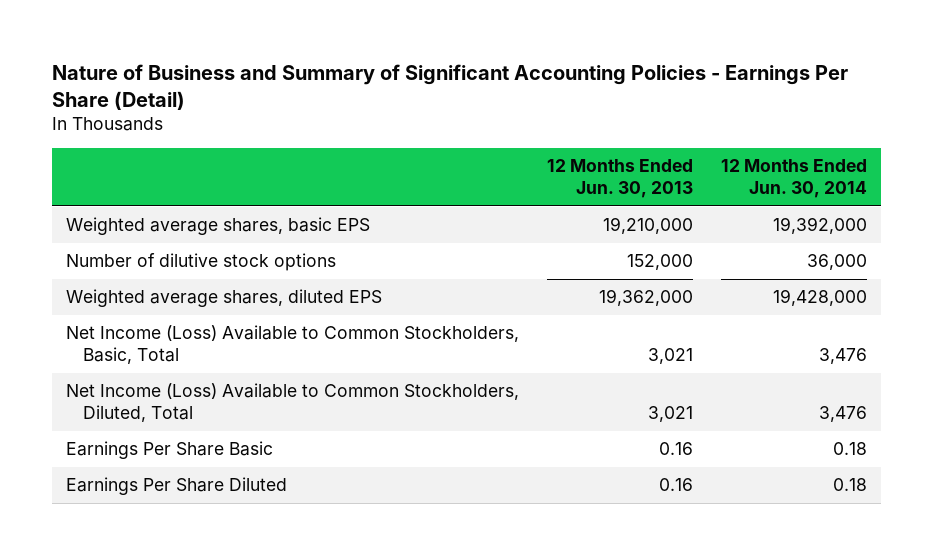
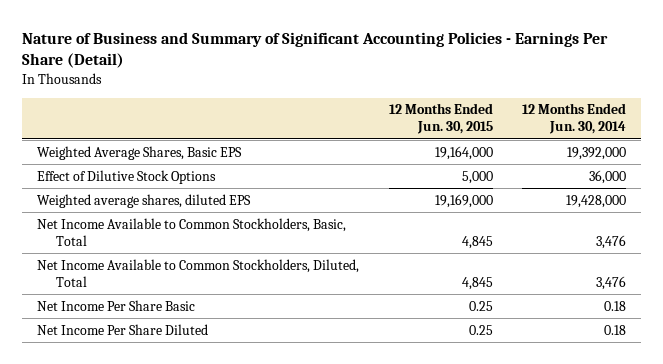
- | 12 Months Ended Jun. 30, 2013 | 12 Months Ended Jun. 30, 2014
+ | 12 Months Ended Jun. 30, 2015 | 12 Months Ended Jun. 30, 2014
- Weighted average shares, basic EPS | 19,210,000 | 19,392,000
- Number of dilutive stock options | 152,000 | 36,000
+ Weighted Average Shares, Basic EPS | 19,164,000 | 19,392,000
+ Effect of Dilutive Stock Options | 5,000 | 36,000
- Net Income (Loss) Available to Common Stockholders, Basic, Total | 3,021 | 3,476
- Net Income (Loss) Available to Common Stockholders, Diluted, Total | 3,021 | 3,476
- Earnings Per Share Basic | 0.16 | 0.18
- Earnings Per Share Diluted | 0.16 | 0.18
+ Net Income Available to Common Stockholders, Basic, Total | 4,845 | 3,476
+ Net Income Available to Common Stockholders, Diluted, Total | 4,845 | 3,476
+ Net Income Per Share Basic | 0.25 | 0.18
+ Net Income Per Share Diluted | 0.25 | 0.18

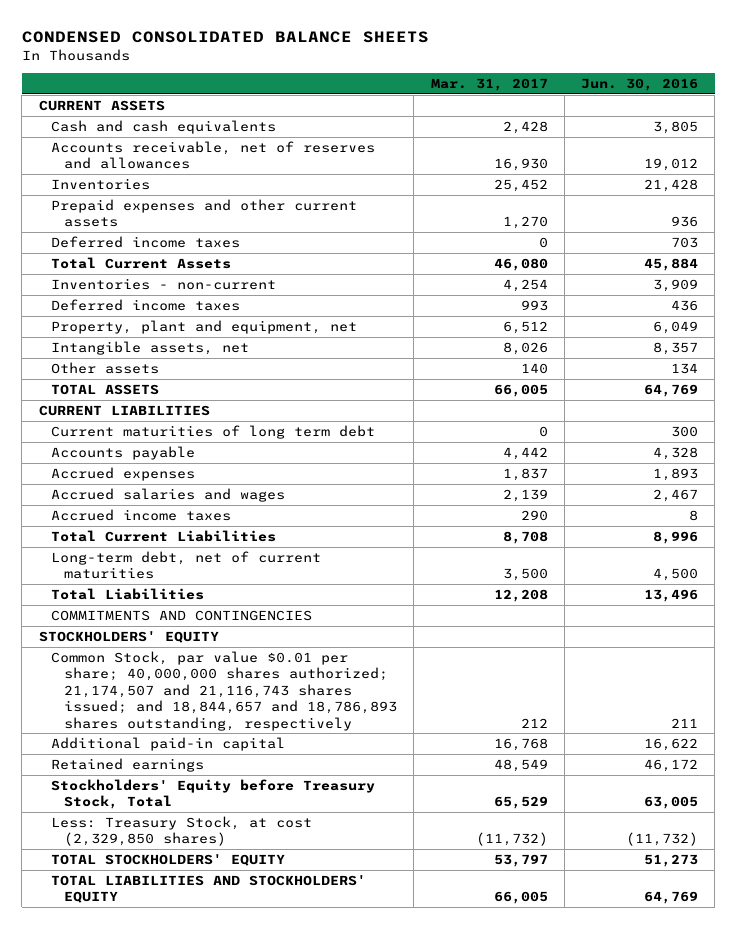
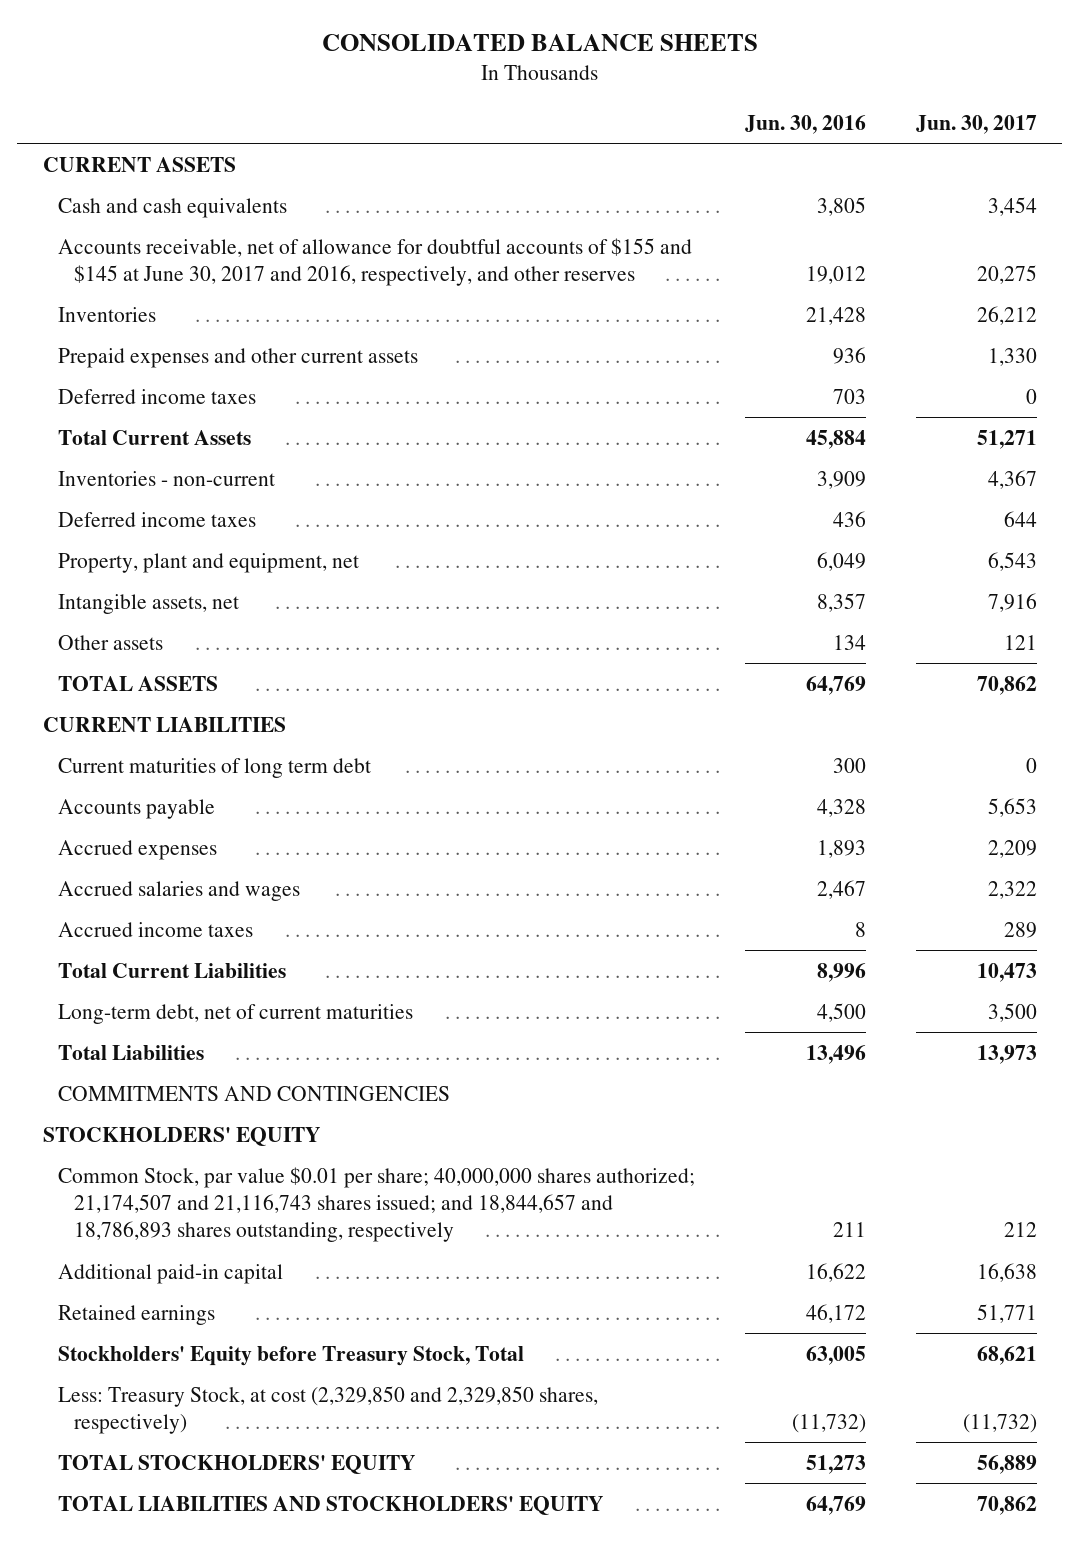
- CONDENSED CONSOLIDATED BALANCE SHEETS
+ CONSOLIDATED BALANCE SHEETS
- | Mar. 31, 2017 | Jun. 30, 2016
+ | Jun. 30, 2016 | Jun. 30, 2017
- Accounts receivable, net of reserves and allowances | 16,930 | 19,012
+ Accounts receivable, net of allowance for doubtful accounts of $155 and $145 at June 30, 2017 and 2016, respectively, and other reserves | 19,012 | 20,275
- Less: Treasury Stock, at cost (2,329,850 shares) | (11,732) | (11,732)
+ Less: Treasury Stock, at cost (2,329,850 and 2,329,850 shares, respectively) | (11,732) | (11,732)

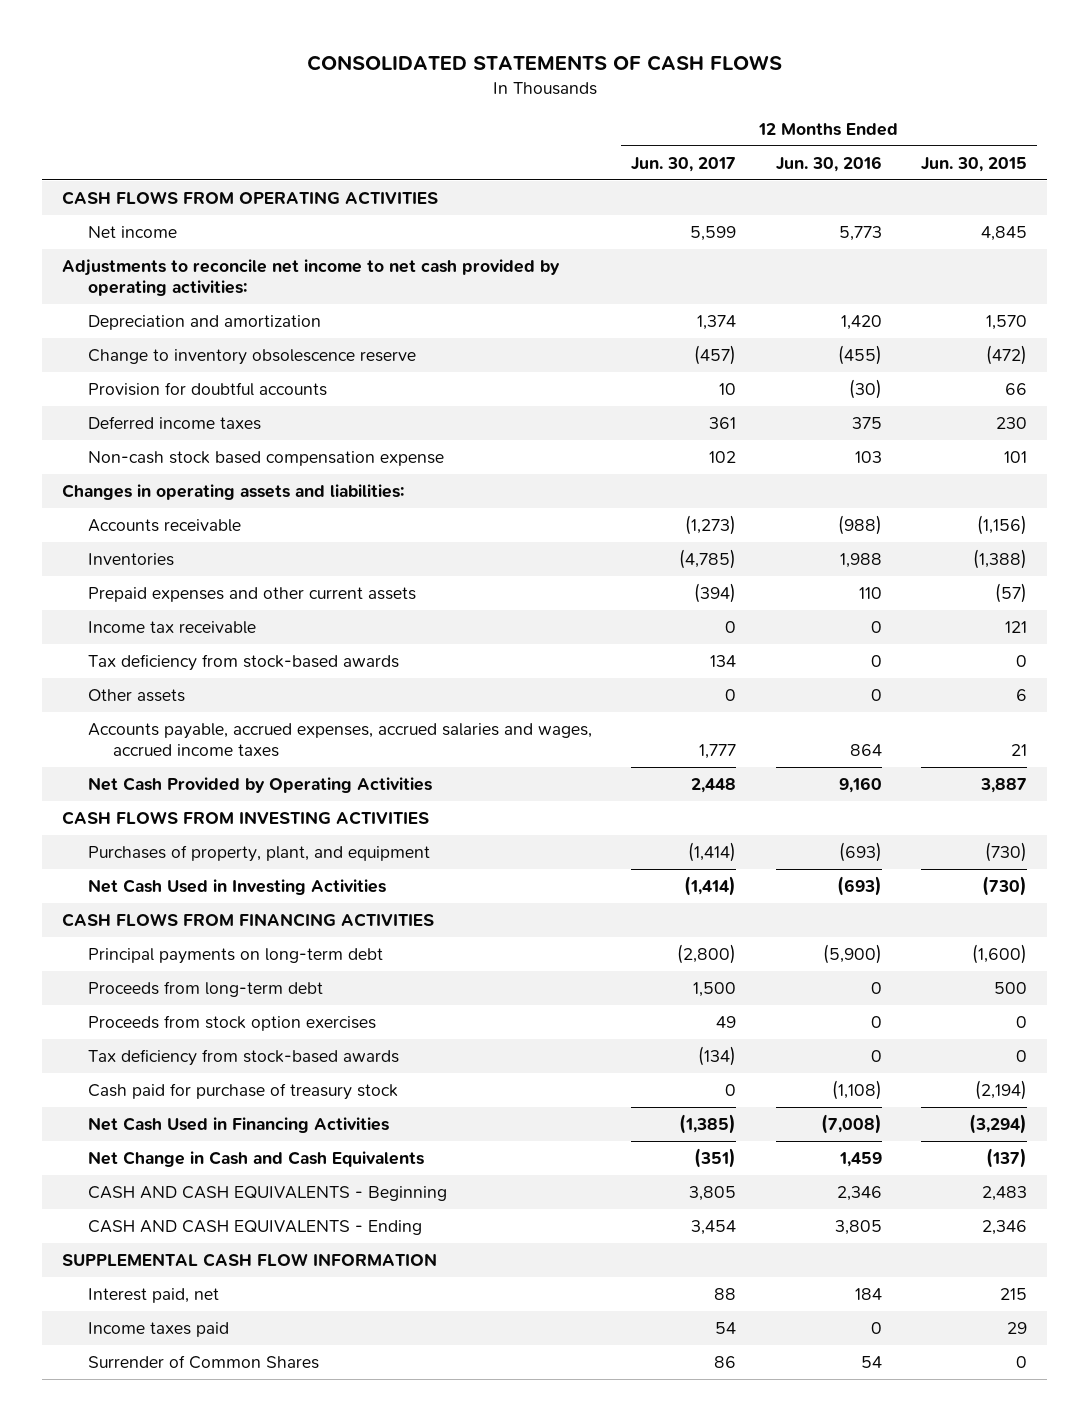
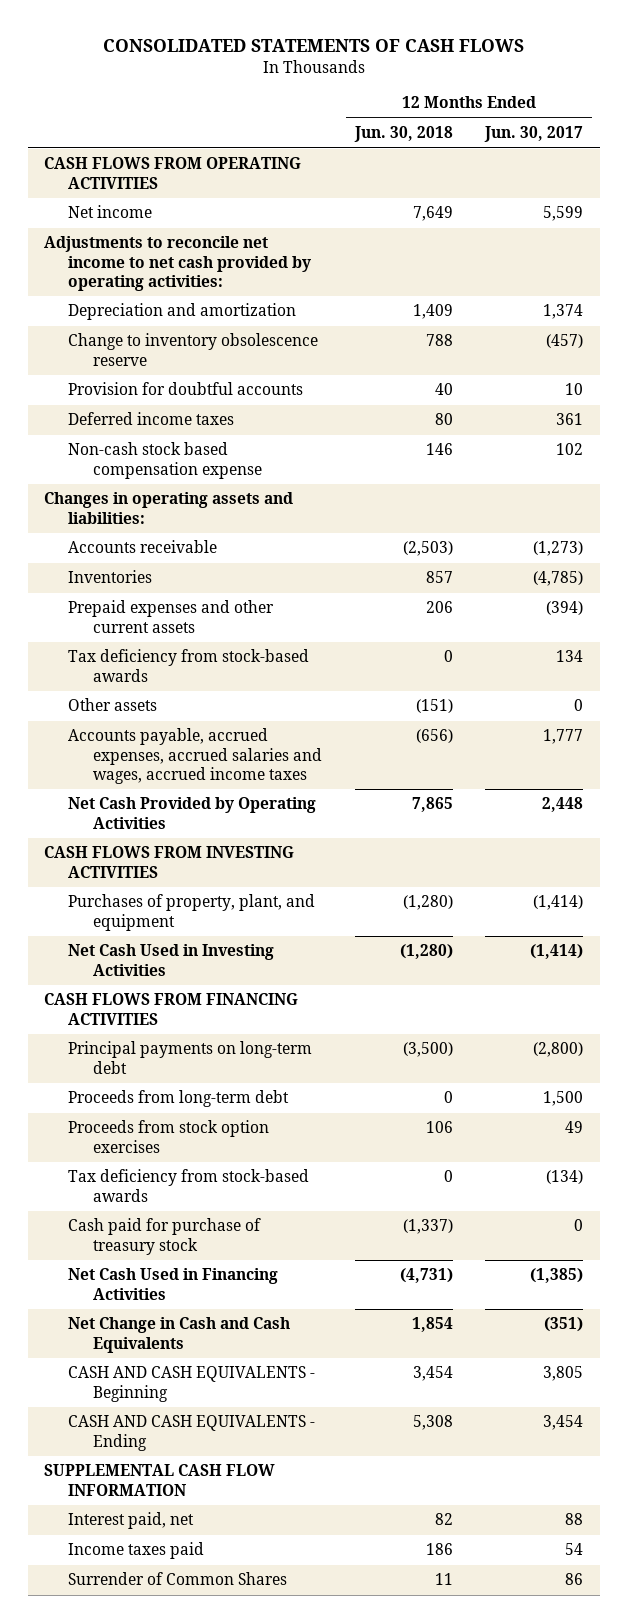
- | 12 Months Ended Jun. 30, 2017 | 12 Months Ended Jun. 30, 2016 | 12 Months Ended Jun. 30, 2015
+ | 12 Months Ended Jun. 30, 2018 | 12 Months Ended Jun. 30, 2017
- Income tax receivable | 0 | 0 | 121

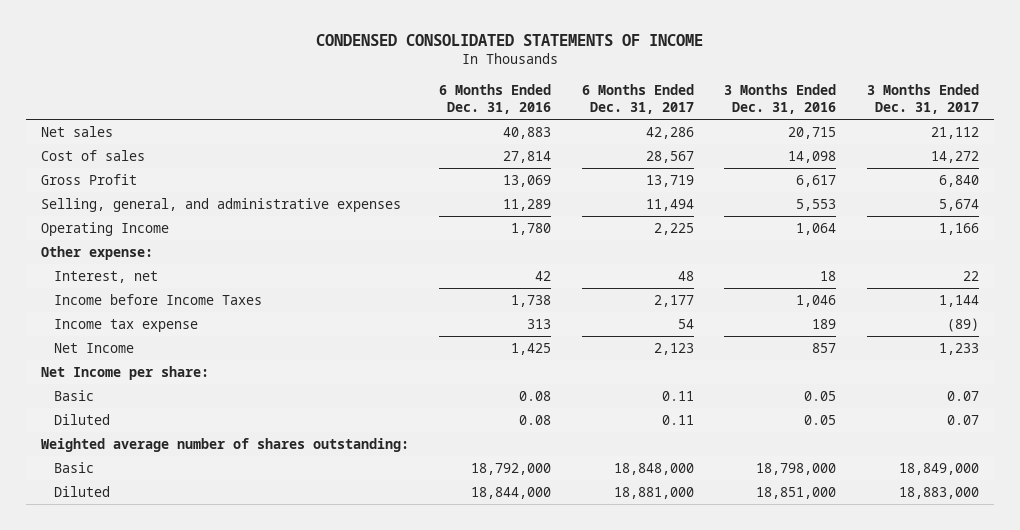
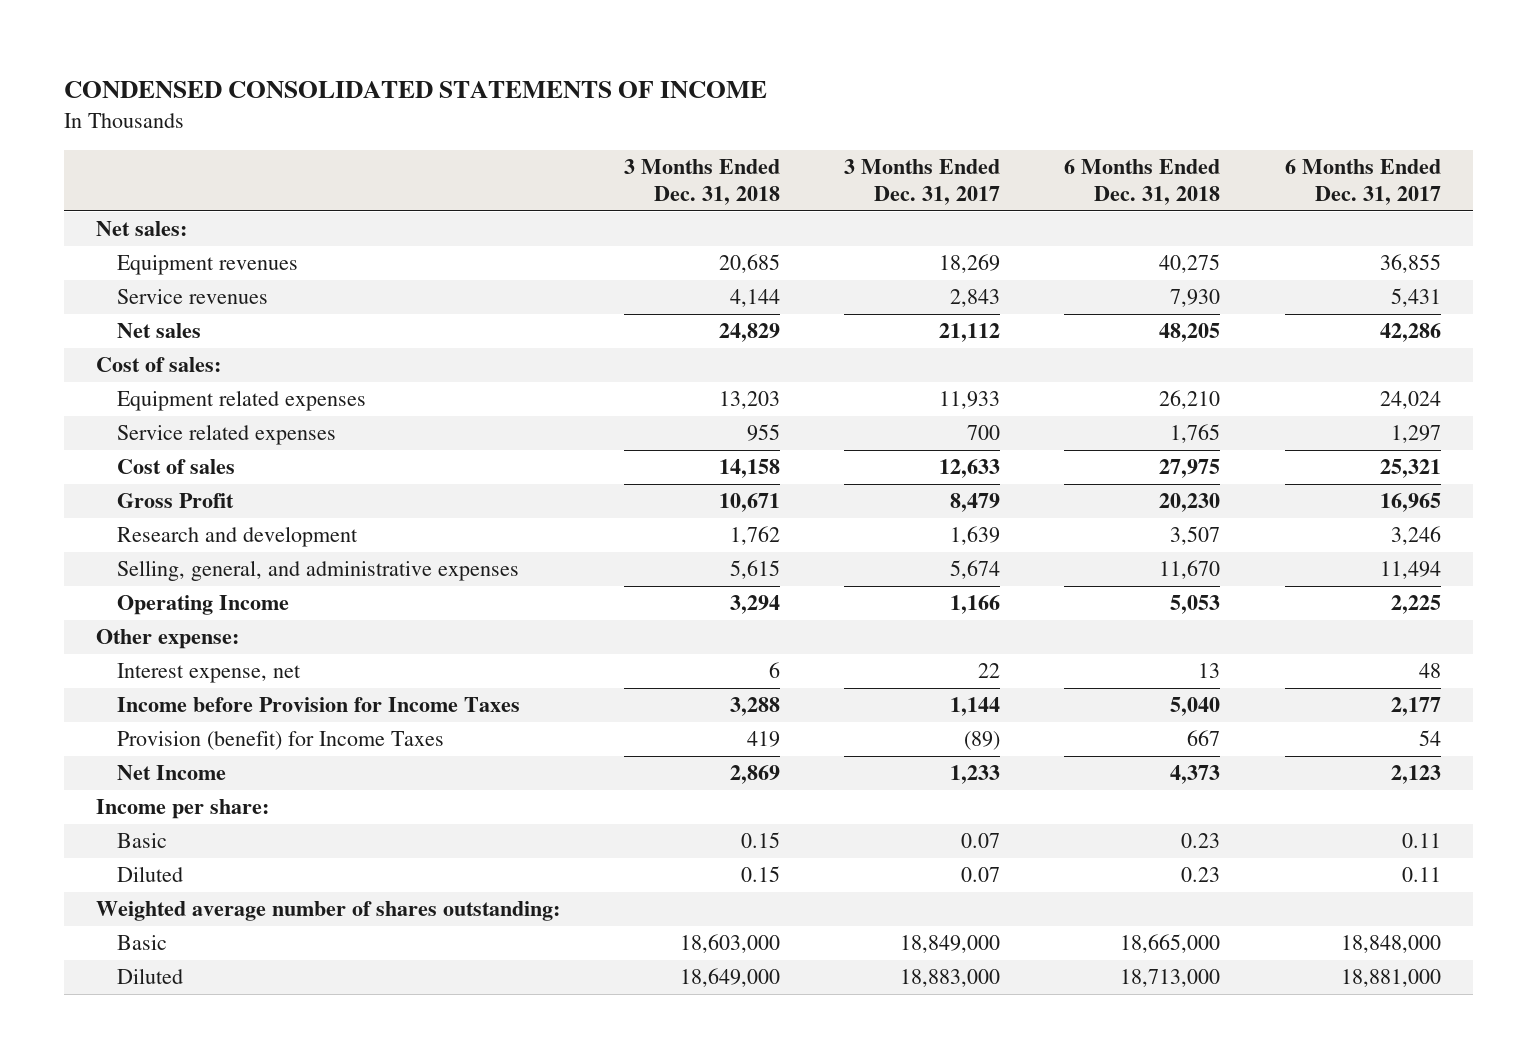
- | 6 Months Ended Dec. 31, 2016 | 6 Months Ended Dec. 31, 2017 | 3 Months Ended Dec. 31, 2016 | 3 Months Ended Dec. 31, 2017
+ | 3 Months Ended Dec. 31, 2018 | 3 Months Ended Dec. 31, 2017 | 6 Months Ended Dec. 31, 2018 | 6 Months Ended Dec. 31, 2017
+ Net sales:
+ Equipment revenues | 20,685 | 18,269 | 40,275 | 36,855
+ Service revenues | 4,144 | 2,843 | 7,930 | 5,431
- Cost of sales | 27,814 | 28,567 | 14,098 | 14,272
- Gross Profit | 13,069 | 13,719 | 6,617 | 6,840
+ Cost of sales:
+ Equipment related expenses | 13,203 | 11,933 | 26,210 | 24,024
+ Service related expenses | 955 | 700 | 1,765 | 1,297
+ Cost of sales | 14,158 | 12,633 | 27,975 | 25,321
+ Gross Profit | 10,671 | 8,479 | 20,230 | 16,965
+ Research and development | 1,762 | 1,639 | 3,507 | 3,246
- Interest, net | 42 | 48 | 18 | 22
- Income before Income Taxes | 1,738 | 2,177 | 1,046 | 1,144
- Income tax expense | 313 | 54 | 189 | (89)
+ Interest expense, net | 6 | 22 | 13 | 48
+ Income before Provision for Income Taxes | 3,288 | 1,144 | 5,040 | 2,177
+ Provision (benefit) for Income Taxes | 419 | (89) | 667 | 54
- Net Income per share:
+ Income per share:

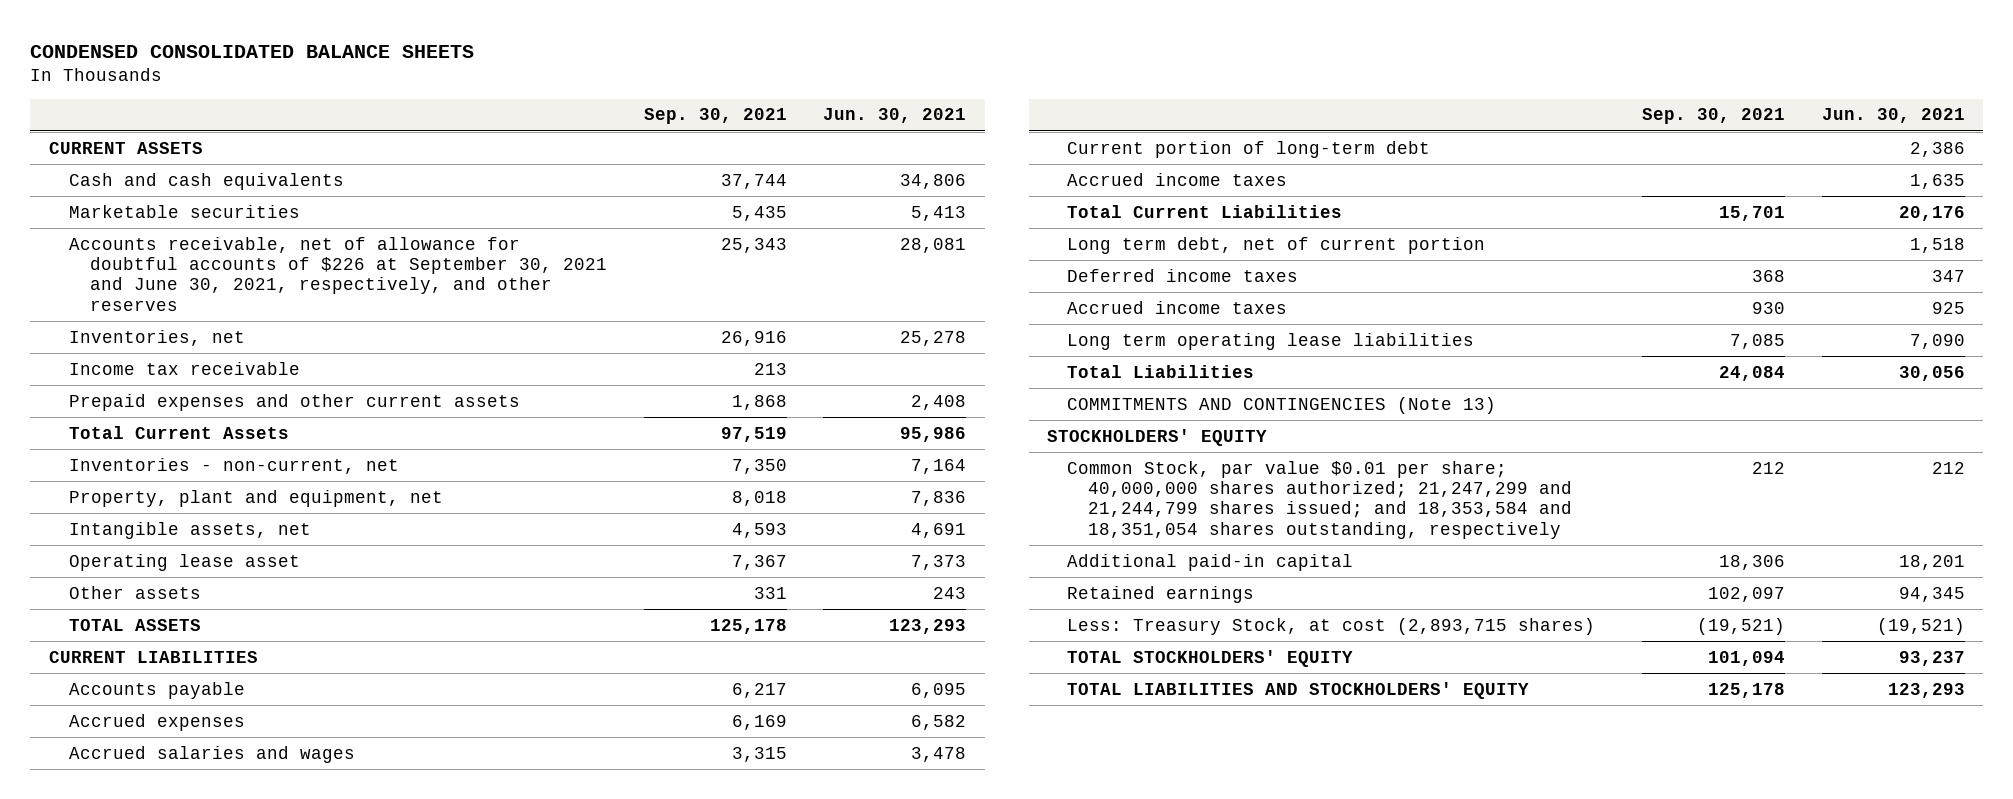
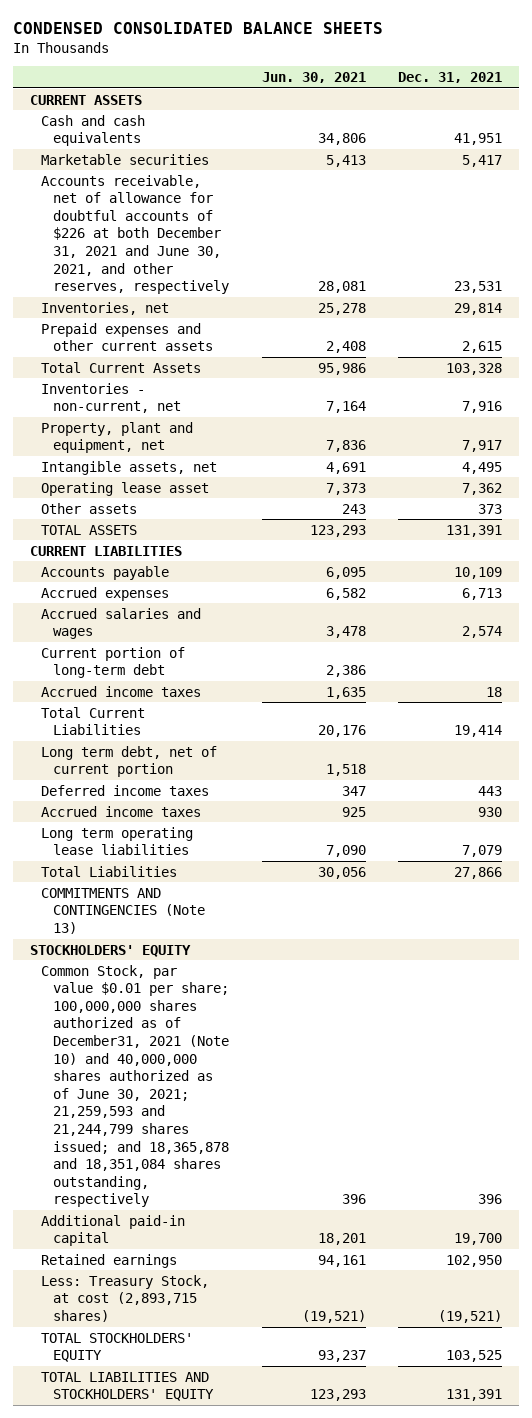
- | Sep. 30, 2021 | Jun. 30, 2021
+ | Jun. 30, 2021 | Dec. 31, 2021
- Accounts receivable, net of allowance for doubtful accounts of $226 at September 30, 2021 and June 30, 2021, respectively, and other reserves | 25,343 | 28,081
+ Accounts receivable, net of allowance for doubtful accounts of $226 at both December 31, 2021 and June 30, 2021, and other reserves, respectively | 28,081 | 23,531
- Income tax receivable | 213 |
- Common Stock, par value $0.01 per share; 40,000,000 shares authorized; 21,247,299 and 21,244,799 shares issued; and 18,353,584 and 18,351,054 shares outstanding, respectively | 212 | 212
+ Common Stock, par value $0.01 per share; 100,000,000 shares authorized as of December31, 2021 (Note 10) and 40,000,000 shares authorized as of June 30, 2021; 21,259,593 and 21,244,799 shares issued; and 18,365,878 and 18,351,084 shares outstanding, respectively | 396 | 396
- Retained earnings | 102,097 | 94,345
+ Retained earnings | 94,161 | 102,950

